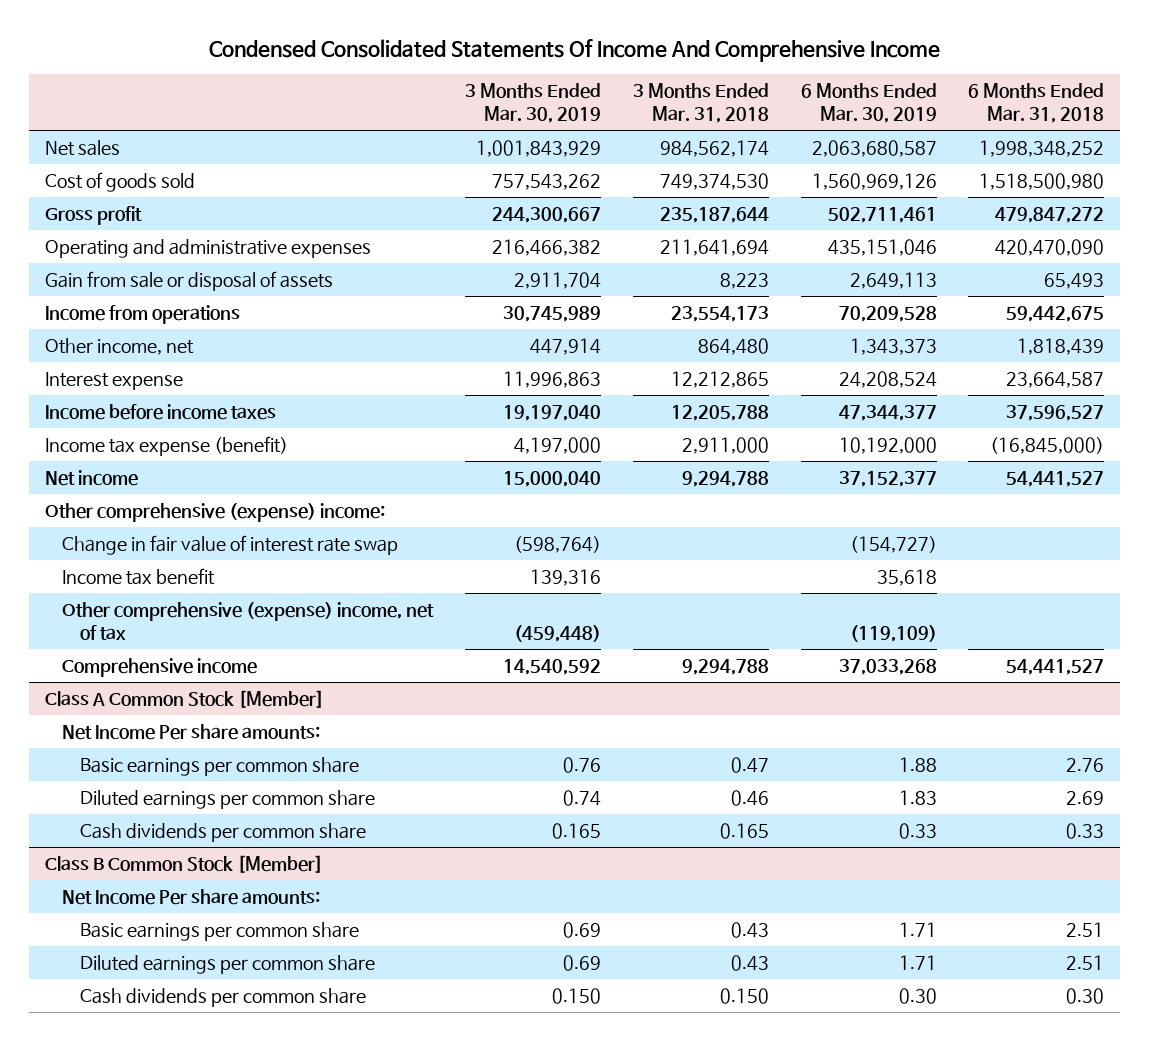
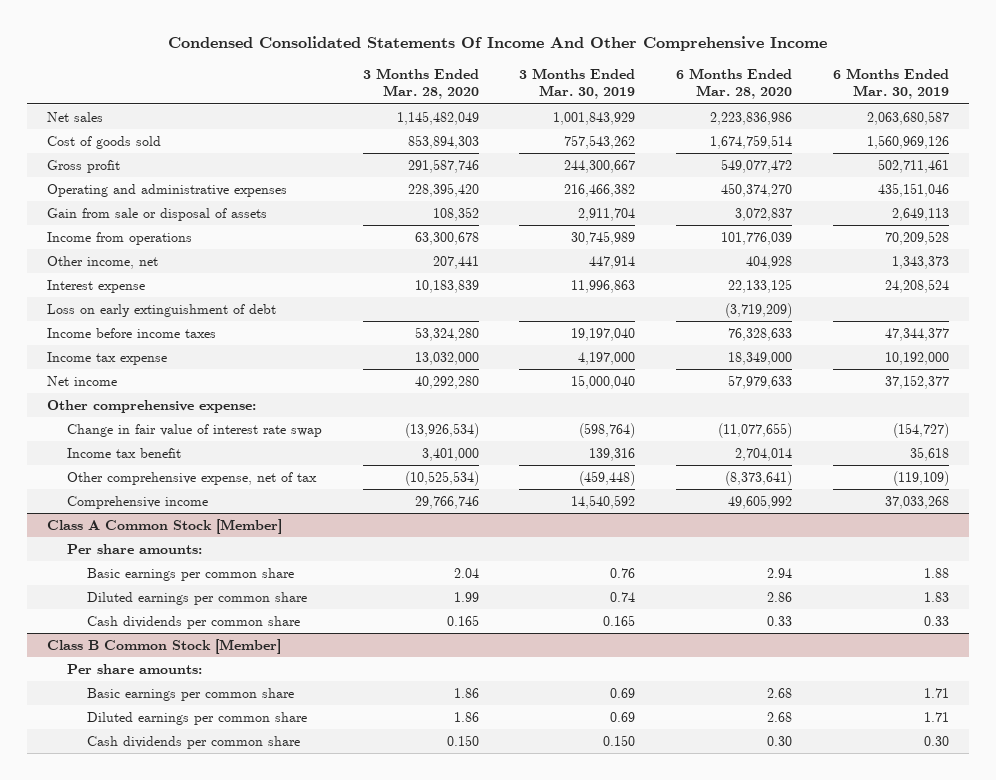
- Condensed Consolidated Statements Of Income And Comprehensive Income
+ Condensed Consolidated Statements Of Income And Other Comprehensive Income
- | 3 Months Ended Mar. 30, 2019 | 3 Months Ended Mar. 31, 2018 | 6 Months Ended Mar. 30, 2019 | 6 Months Ended Mar. 31, 2018
+ | 3 Months Ended Mar. 28, 2020 | 3 Months Ended Mar. 30, 2019 | 6 Months Ended Mar. 28, 2020 | 6 Months Ended Mar. 30, 2019
+ Loss on early extinguishment of debt | | | (3,719,209) |
- Income tax expense (benefit) | 4,197,000 | 2,911,000 | 10,192,000 | (16,845,000)
+ Income tax expense | 13,032,000 | 4,197,000 | 18,349,000 | 10,192,000
- Other comprehensive (expense) income:
+ Other comprehensive expense:
- Other comprehensive (expense) income, net of tax | (459,448) | | (119,109) |
+ Other comprehensive expense, net of tax | (10,525,534) | (459,448) | (8,373,641) | (119,109)
@ Class A Common Stock [Member]
- Net Income Per share amounts:
+ Per share amounts:
@ Class B Common Stock [Member]
- Net Income Per share amounts:
+ Per share amounts:

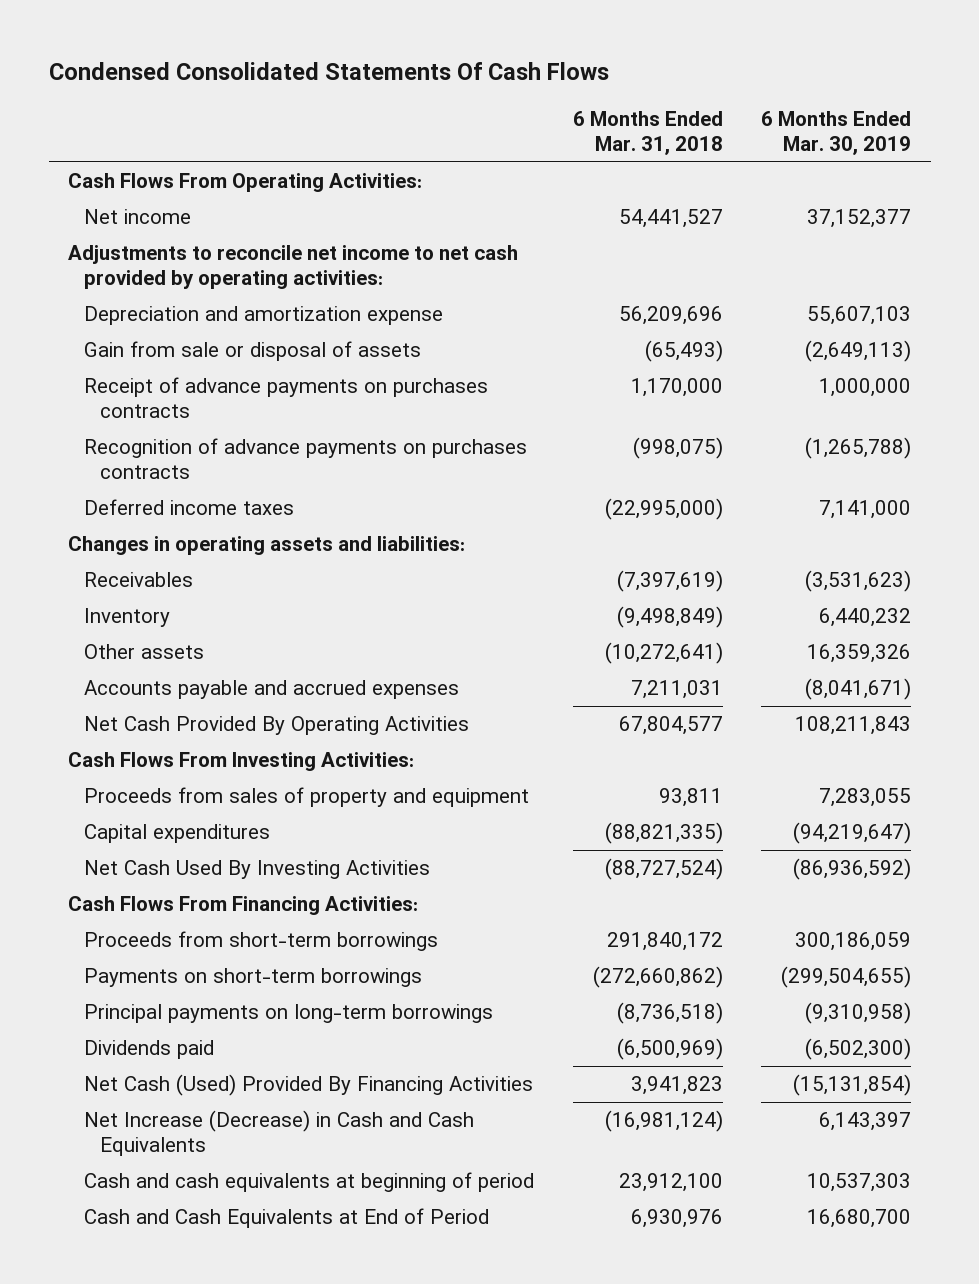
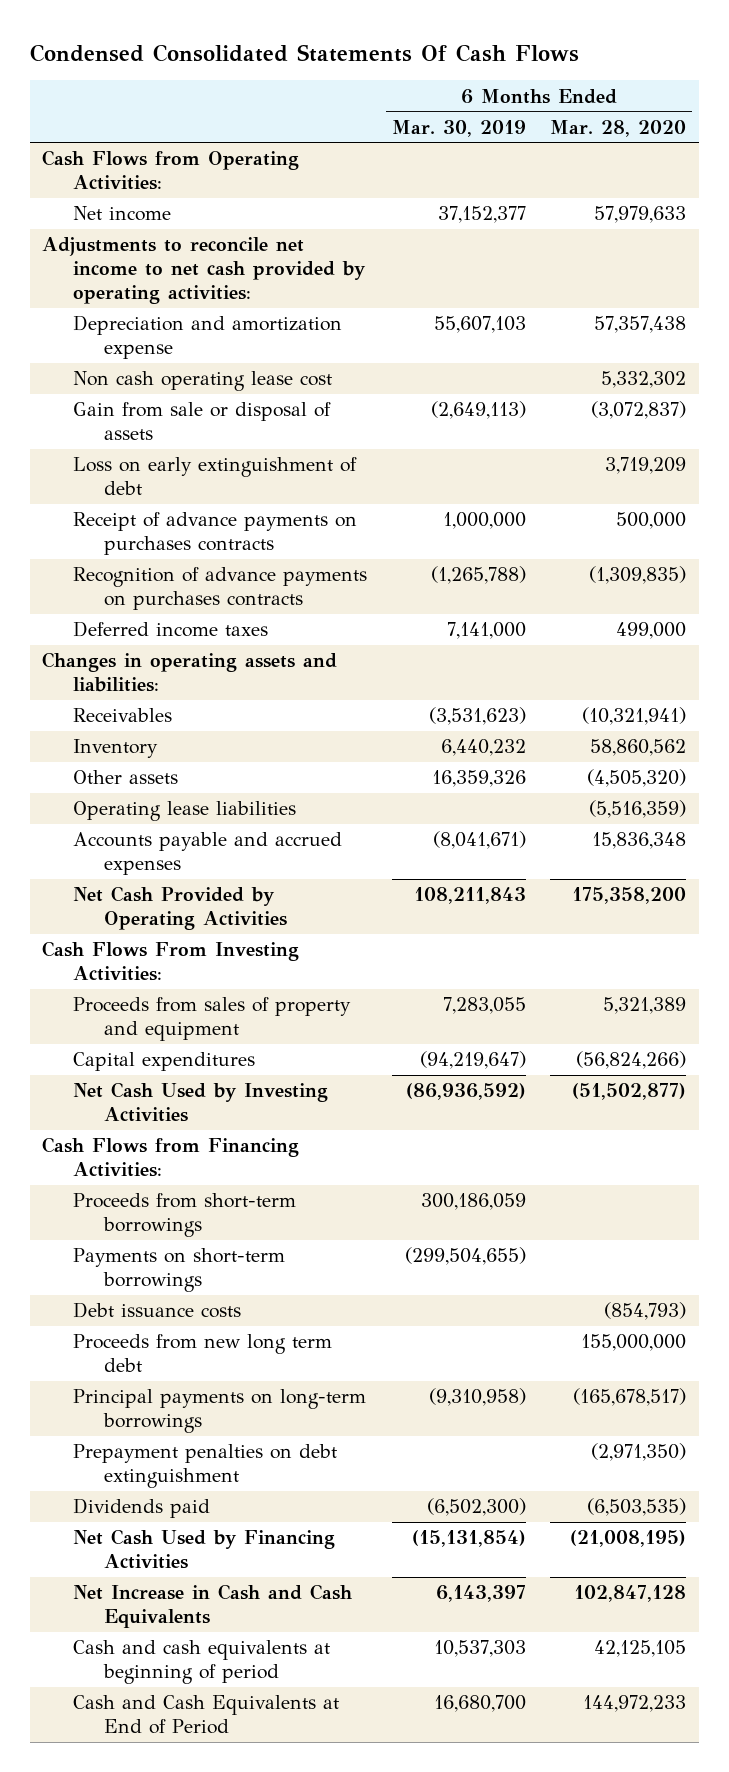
- | 6 Months Ended Mar. 31, 2018 | 6 Months Ended Mar. 30, 2019
+ | 6 Months Ended Mar. 30, 2019 | 6 Months Ended Mar. 28, 2020
- Cash Flows From Operating Activities:
+ Cash Flows from Operating Activities:
+ Non cash operating lease cost | | 5,332,302
+ Loss on early extinguishment of debt | | 3,719,209
+ Operating lease liabilities | | (5,516,359)
- Net Cash Provided By Operating Activities | 67,804,577 | 108,211,843
+ Net Cash Provided by Operating Activities | 108,211,843 | 175,358,200
- Net Cash Used By Investing Activities | (88,727,524) | (86,936,592)
- Cash Flows From Financing Activities:
+ Net Cash Used by Investing Activities | (86,936,592) | (51,502,877)
+ Cash Flows from Financing Activities:
+ Debt issuance costs | | (854,793)
+ Proceeds from new long term debt | | 155,000,000
+ Prepayment penalties on debt extinguishment | | (2,971,350)
- Net Cash (Used) Provided By Financing Activities | 3,941,823 | (15,131,854)
- Net Increase (Decrease) in Cash and Cash Equivalents | (16,981,124) | 6,143,397
+ Net Cash Used by Financing Activities | (15,131,854) | (21,008,195)
+ Net Increase in Cash and Cash Equivalents | 6,143,397 | 102,847,128

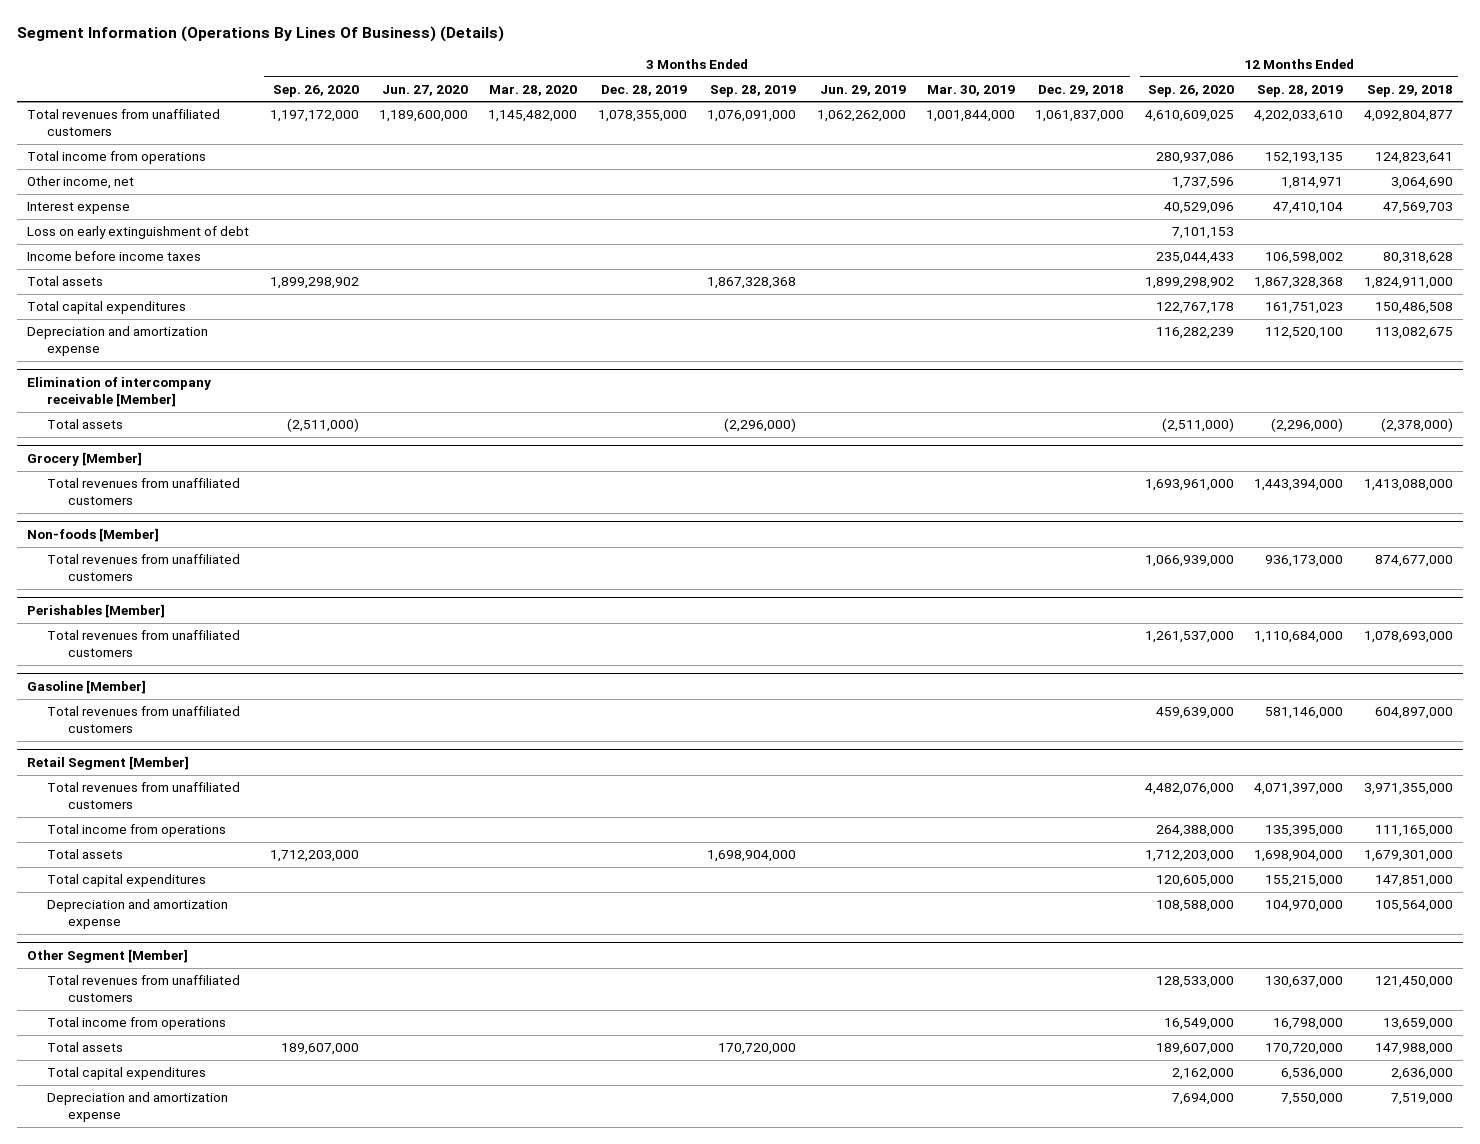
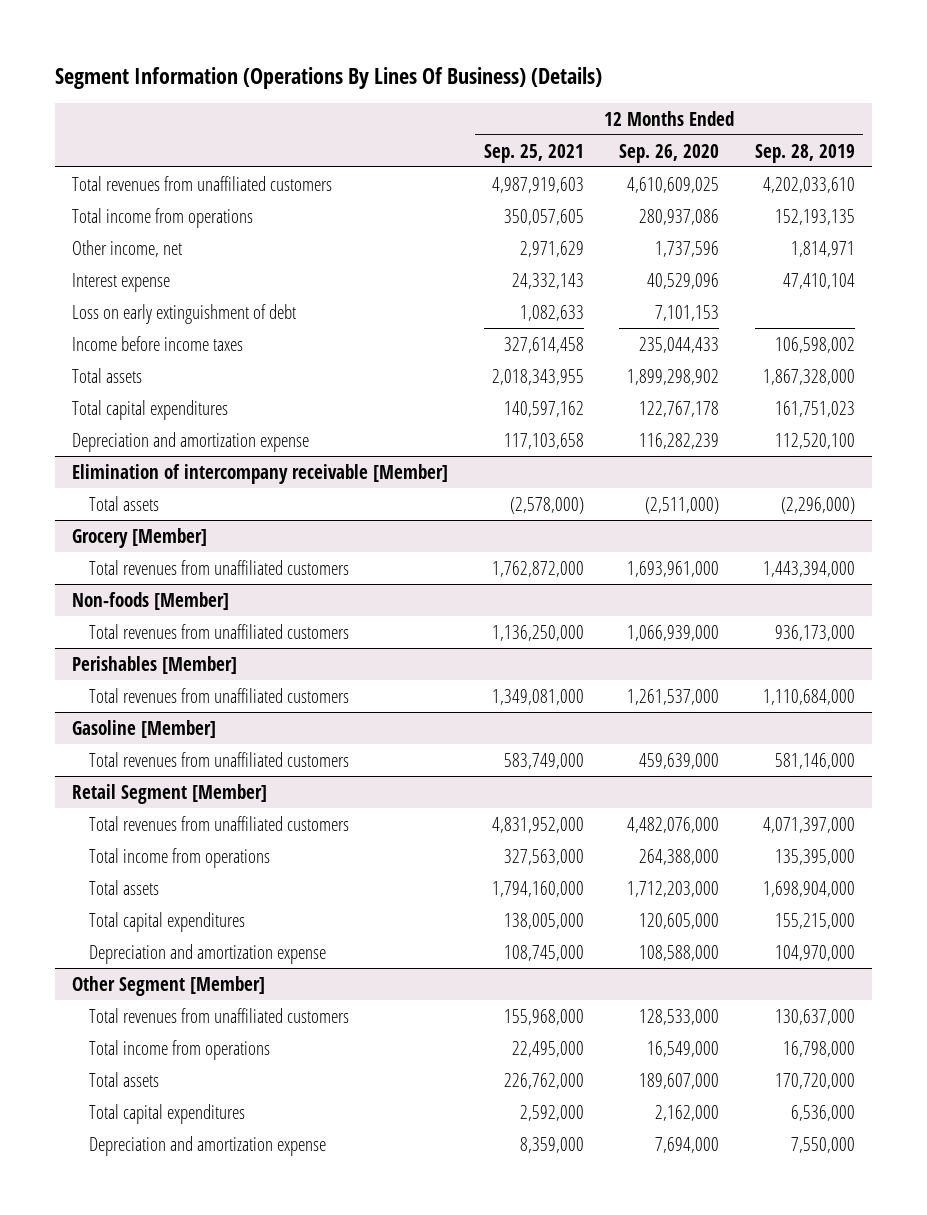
- | 3 Months Ended Sep. 26, 2020 | 3 Months Ended Jun. 27, 2020 | 3 Months Ended Mar. 28, 2020 | 3 Months Ended Dec. 28, 2019 | 3 Months Ended Sep. 28, 2019 | 3 Months Ended Jun. 29, 2019 | 3 Months Ended Mar. 30, 2019 | 3 Months Ended Dec. 29, 2018 | 12 Months Ended Sep. 26, 2020 | 12 Months Ended Sep. 28, 2019 | 12 Months Ended Sep. 29, 2018
+ | 12 Months Ended Sep. 25, 2021 | 12 Months Ended Sep. 26, 2020 | 12 Months Ended Sep. 28, 2019
- Total assets | 1,899,298,902 | | | | 1,867,328,368 | | | | 1,899,298,902 | 1,867,328,368 | 1,824,911,000
+ Total assets | 2,018,343,955 | 1,899,298,902 | 1,867,328,000

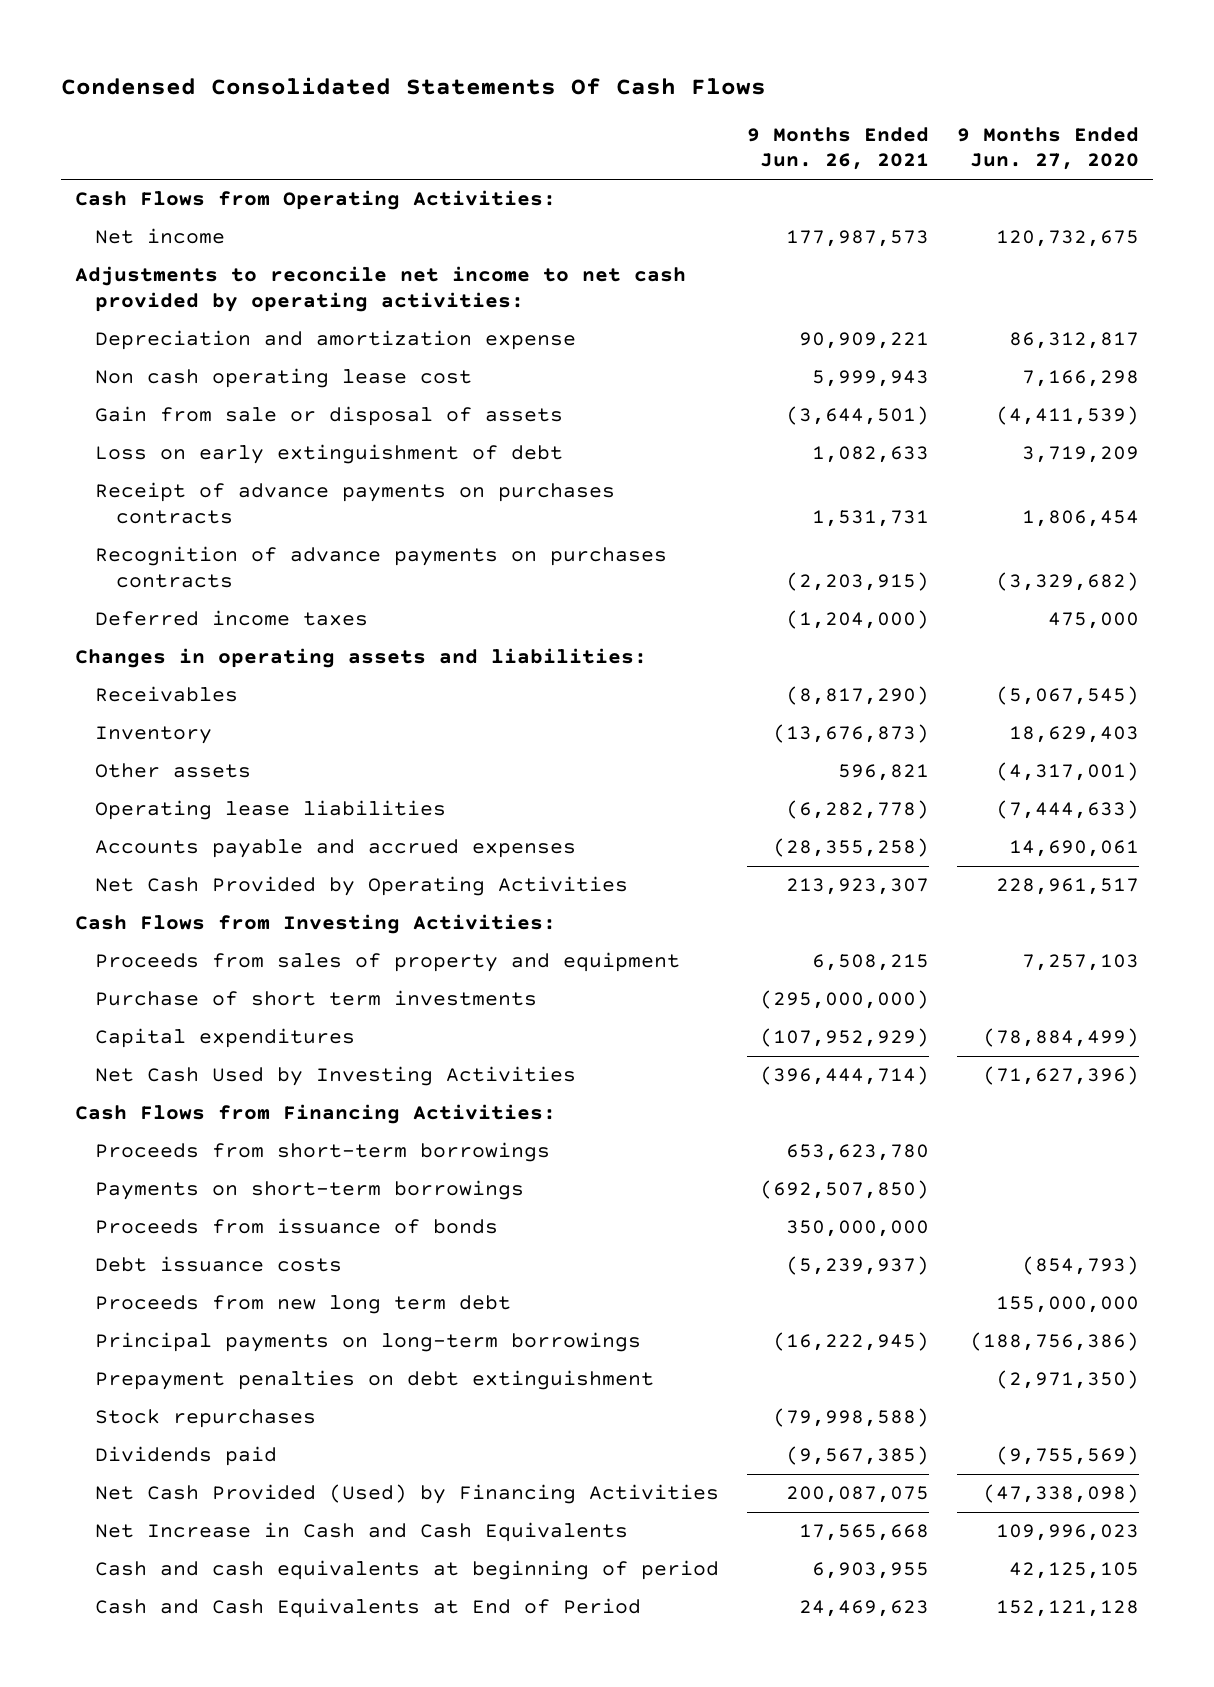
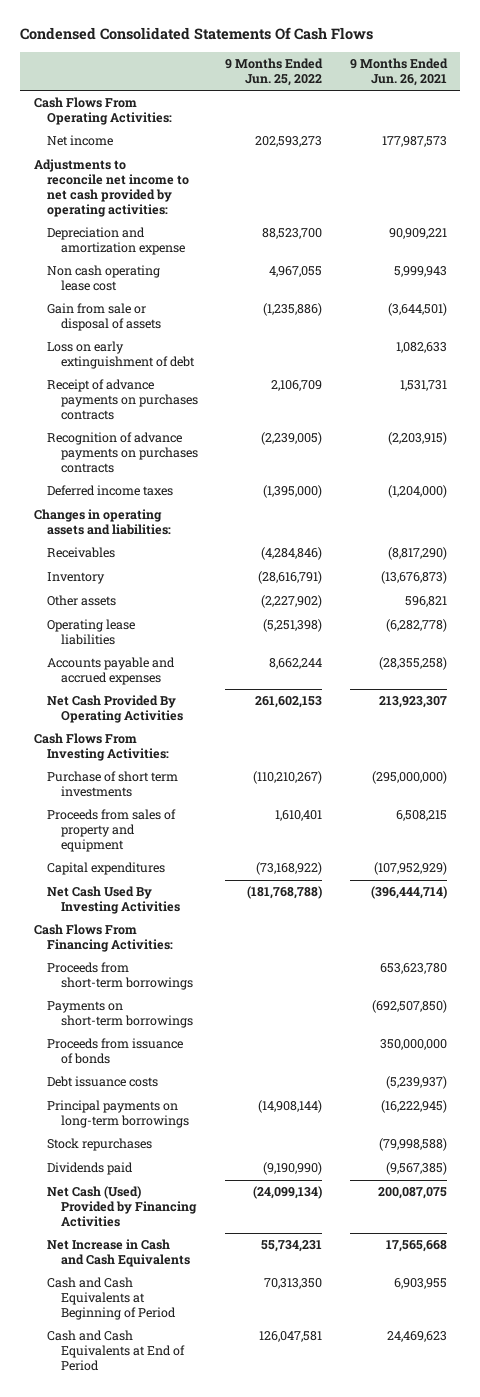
- | 9 Months Ended Jun. 26, 2021 | 9 Months Ended Jun. 27, 2020
+ | 9 Months Ended Jun. 25, 2022 | 9 Months Ended Jun. 26, 2021
- Cash Flows from Operating Activities:
+ Cash Flows From Operating Activities:
- Net Cash Provided by Operating Activities | 213,923,307 | 228,961,517
- Cash Flows from Investing Activities:
+ Net Cash Provided By Operating Activities | 261,602,153 | 213,923,307
+ Cash Flows From Investing Activities:
moved down: Proceeds from sales of property and equipment | 1,610,401 | 6,508,215
- Net Cash Used by Investing Activities | (396,444,714) | (71,627,396)
- Cash Flows from Financing Activities:
+ Net Cash Used By Investing Activities | (181,768,788) | (396,444,714)
+ Cash Flows From Financing Activities:
- Proceeds from new long term debt | | 155,000,000
- Prepayment penalties on debt extinguishment | | (2,971,350)
- Net Cash Provided (Used) by Financing Activities | 200,087,075 | (47,338,098)
+ Net Cash (Used) Provided by Financing Activities | (24,099,134) | 200,087,075
- Cash and cash equivalents at beginning of period | 6,903,955 | 42,125,105
+ Cash and Cash Equivalents at Beginning of Period | 70,313,350 | 6,903,955

